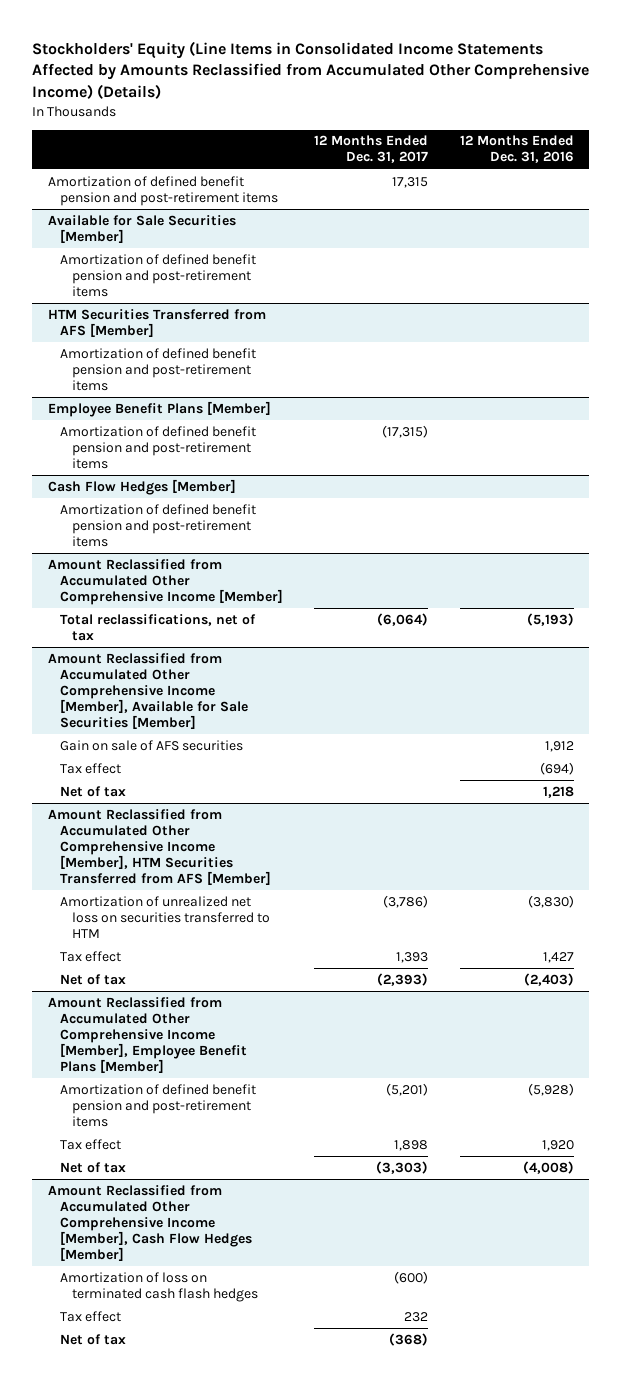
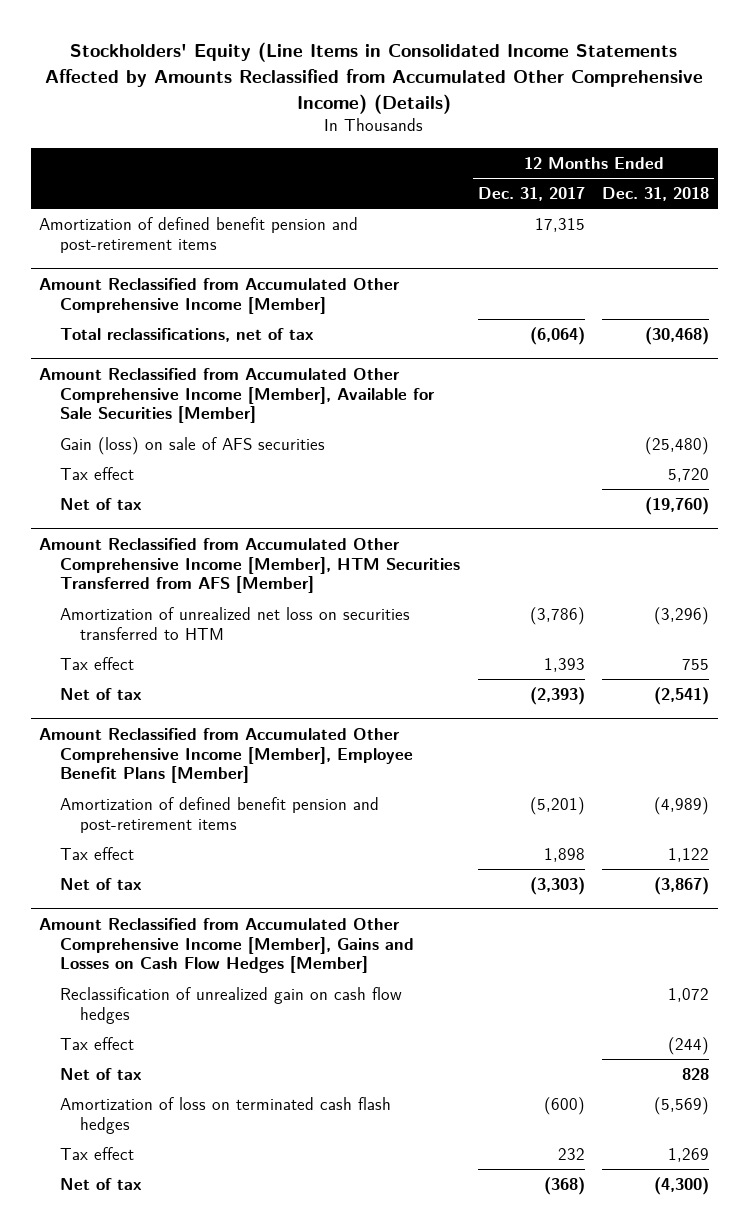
- | 12 Months Ended Dec. 31, 2017 | 12 Months Ended Dec. 31, 2016
+ | 12 Months Ended Dec. 31, 2017 | 12 Months Ended Dec. 31, 2018
- Available for Sale Securities [Member]
- Amortization of defined benefit pension and post-retirement items
- HTM Securities Transferred from AFS [Member]
- Amortization of defined benefit pension and post-retirement items
- Employee Benefit Plans [Member]
- Amortization of defined benefit pension and post-retirement items | (17,315) |
- Cash Flow Hedges [Member]
- Amortization of defined benefit pension and post-retirement items
@ Amount Reclassified from Accumulated Other Comprehensive Income [Member], Available for Sale Securities [Member]
- Gain on sale of AFS securities | | 1,912
+ Gain (loss) on sale of AFS securities | | (25,480)
- Amount Reclassified from Accumulated Other Comprehensive Income [Member], Cash Flow Hedges [Member]
+ Amount Reclassified from Accumulated Other Comprehensive Income [Member], Gains and Losses on Cash Flow Hedges [Member]
+ Reclassification of unrealized gain on cash flow hedges | | 1,072
+ Tax effect | | (244)
+ Net of tax | | 828

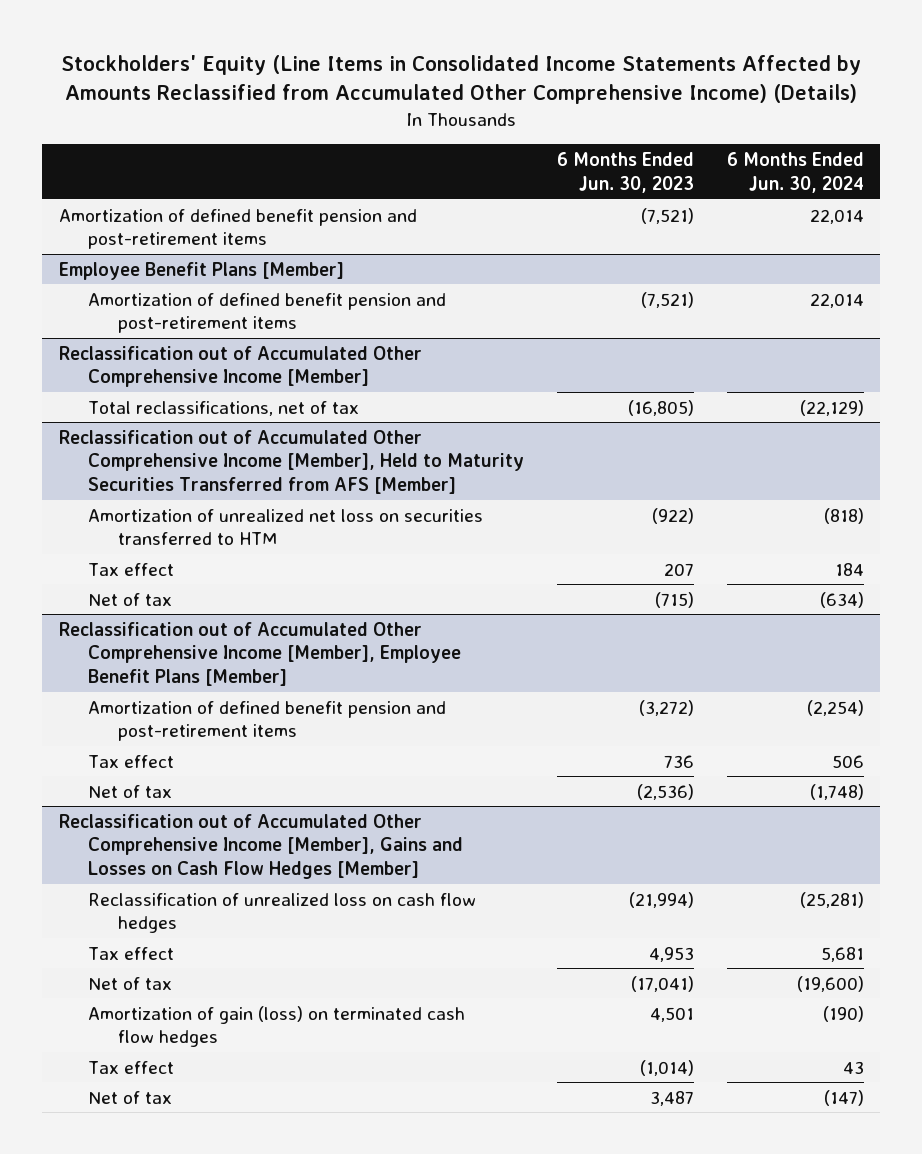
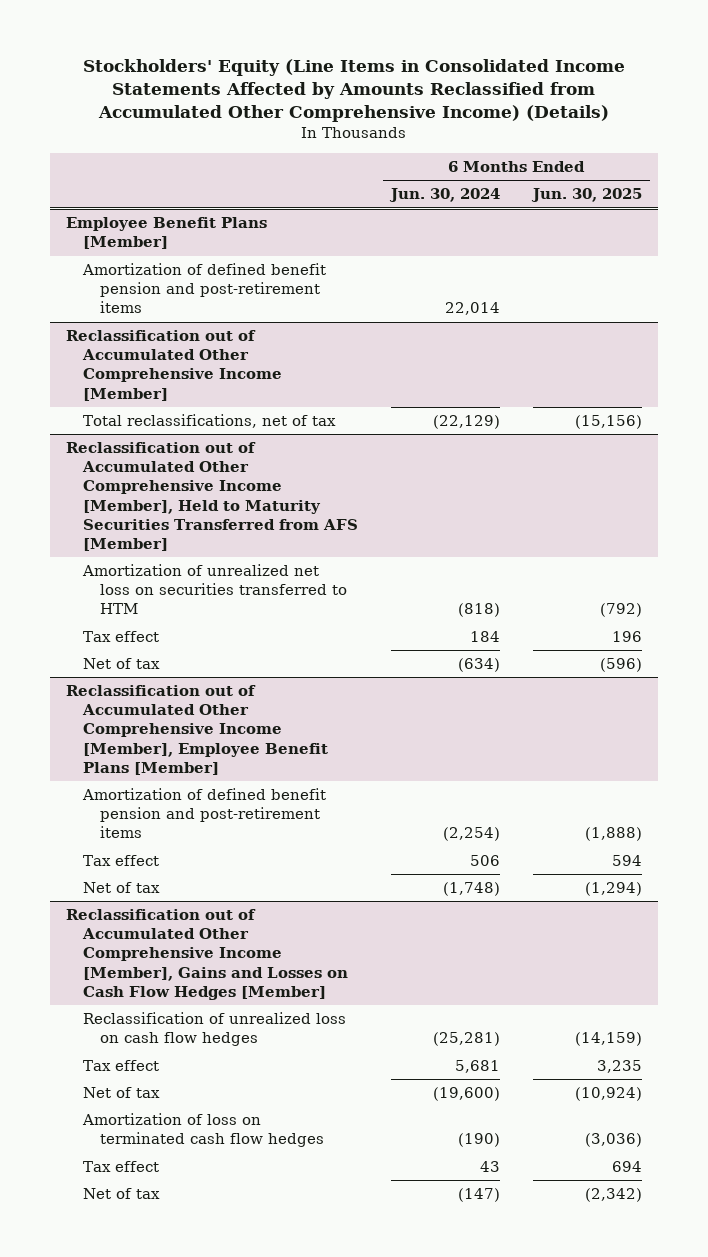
- | 6 Months Ended Jun. 30, 2023 | 6 Months Ended Jun. 30, 2024
+ | 6 Months Ended Jun. 30, 2024 | 6 Months Ended Jun. 30, 2025
- Amortization of defined benefit pension and post-retirement items | (7,521) | 22,014
@ Reclassification out of Accumulated Other Comprehensive Income [Member], Gains and Losses on Cash Flow Hedges [Member]
- Amortization of gain (loss) on terminated cash flow hedges | 4,501 | (190)
+ Amortization of loss on terminated cash flow hedges | (190) | (3,036)

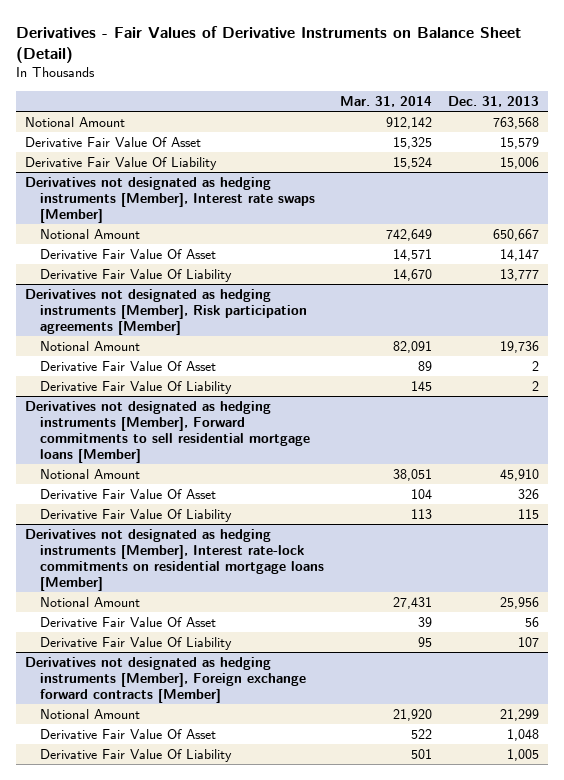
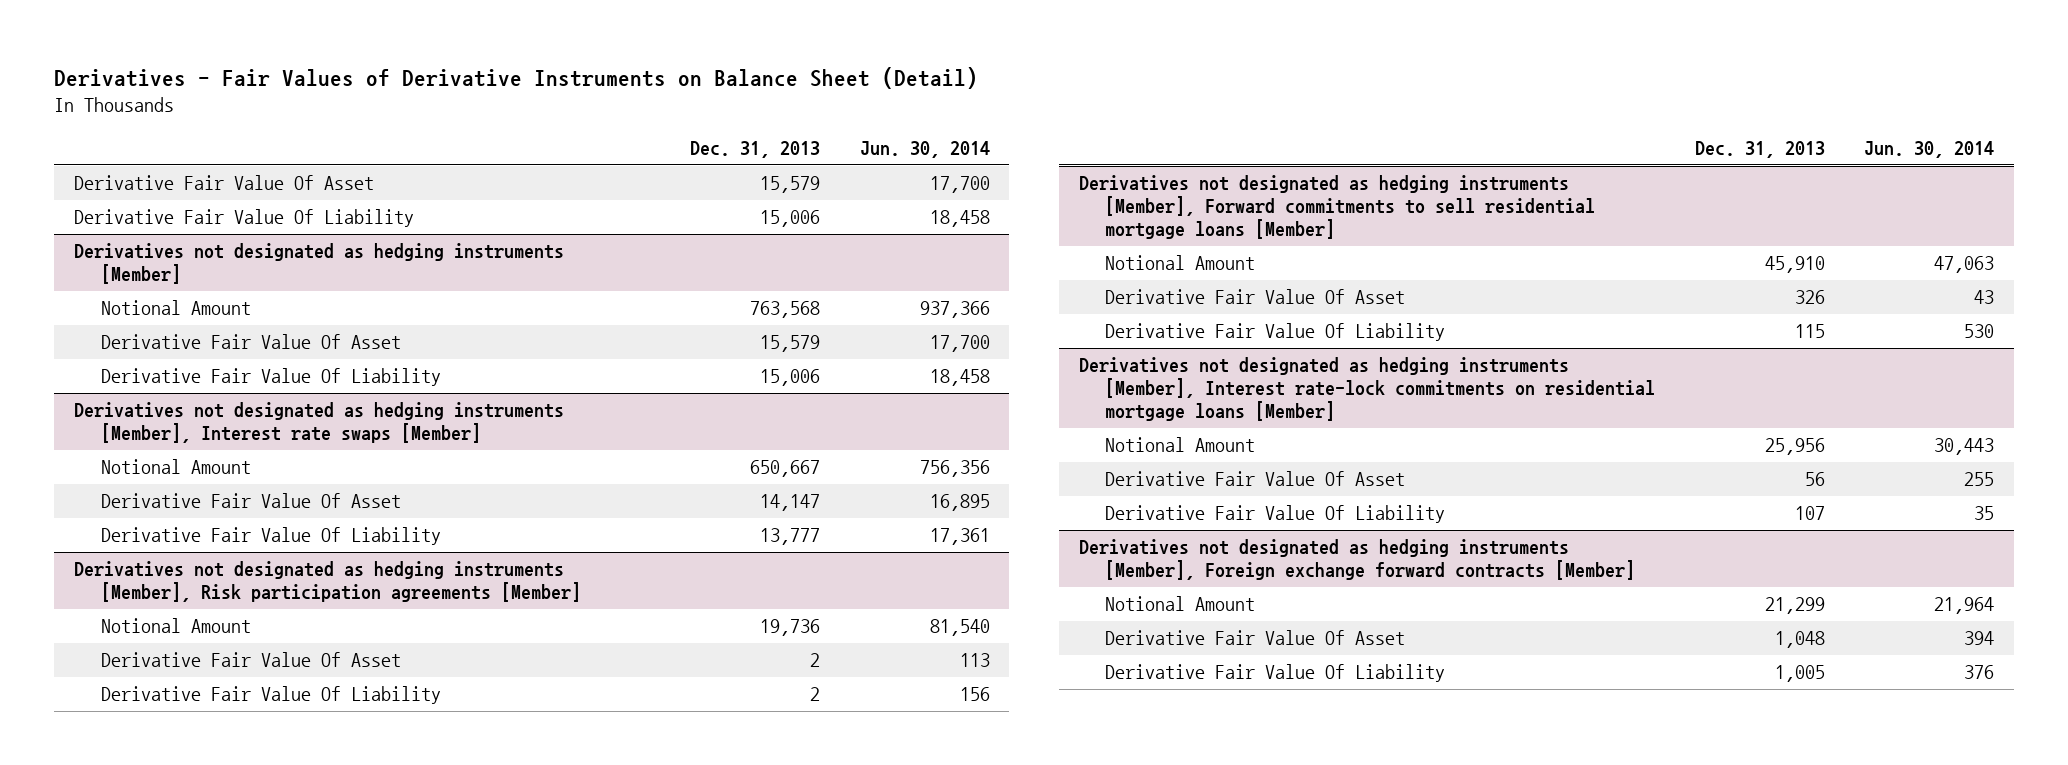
- | Mar. 31, 2014 | Dec. 31, 2013
+ | Dec. 31, 2013 | Jun. 30, 2014
+ Derivative Fair Value Of Asset | 15,579 | 17,700
+ Derivative Fair Value Of Liability | 15,006 | 18,458
+ Derivatives not designated as hedging instruments [Member]

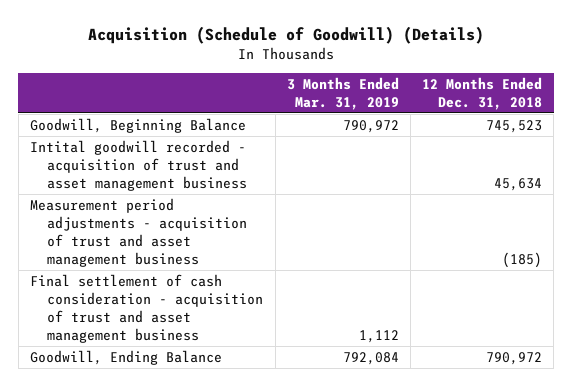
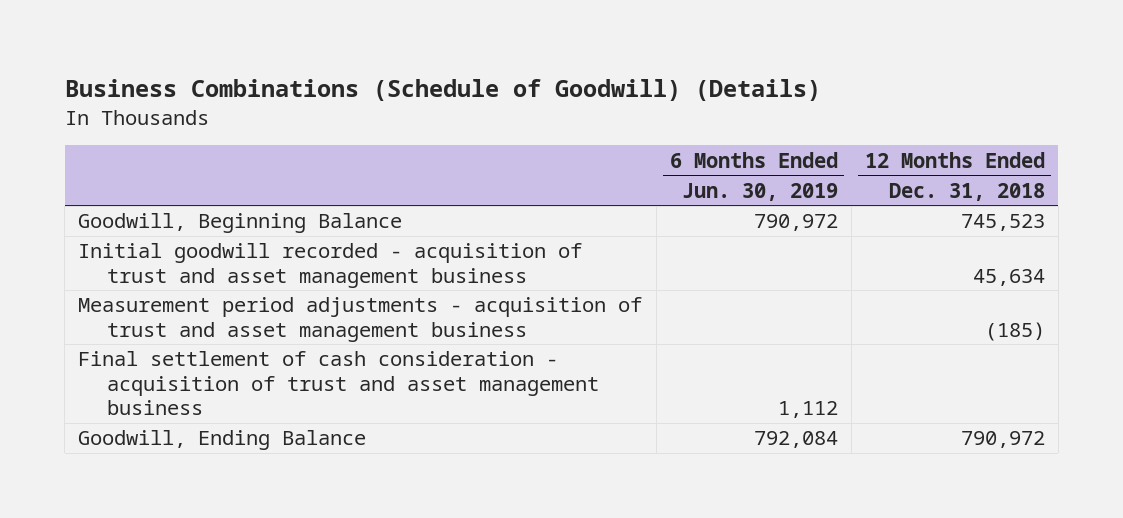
- Acquisition (Schedule of Goodwill) (Details)
+ Business Combinations (Schedule of Goodwill) (Details)
- | 3 Months Ended Mar. 31, 2019 | 12 Months Ended Dec. 31, 2018
+ | 6 Months Ended Jun. 30, 2019 | 12 Months Ended Dec. 31, 2018
- Intital goodwill recorded - acquisition of trust and asset management business | | 45,634
+ Initial goodwill recorded - acquisition of trust and asset management business | | 45,634

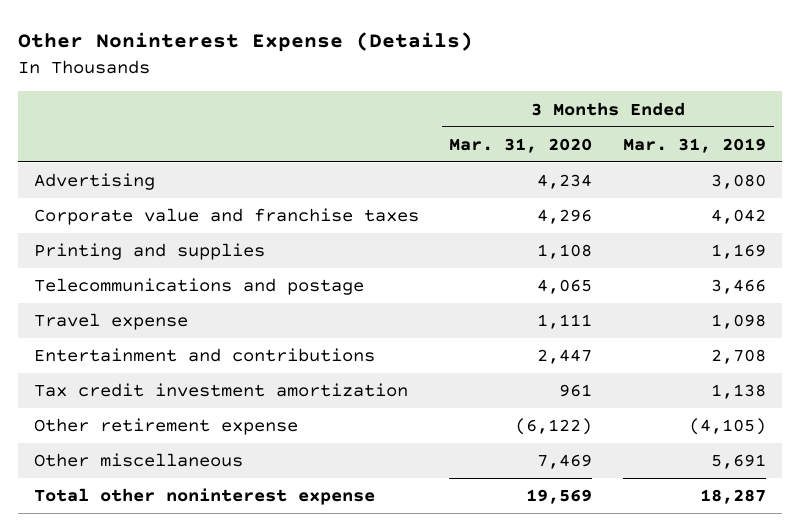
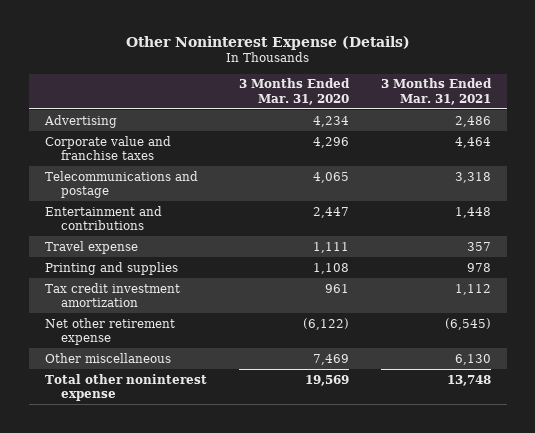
- | 3 Months Ended Mar. 31, 2020 | 3 Months Ended Mar. 31, 2019
+ | 3 Months Ended Mar. 31, 2020 | 3 Months Ended Mar. 31, 2021
moved down: Travel expense | 1,111 | 357
moved down: Printing and supplies | 1,108 | 978
- Other retirement expense | (6,122) | (4,105)
+ Net other retirement expense | (6,122) | (6,545)

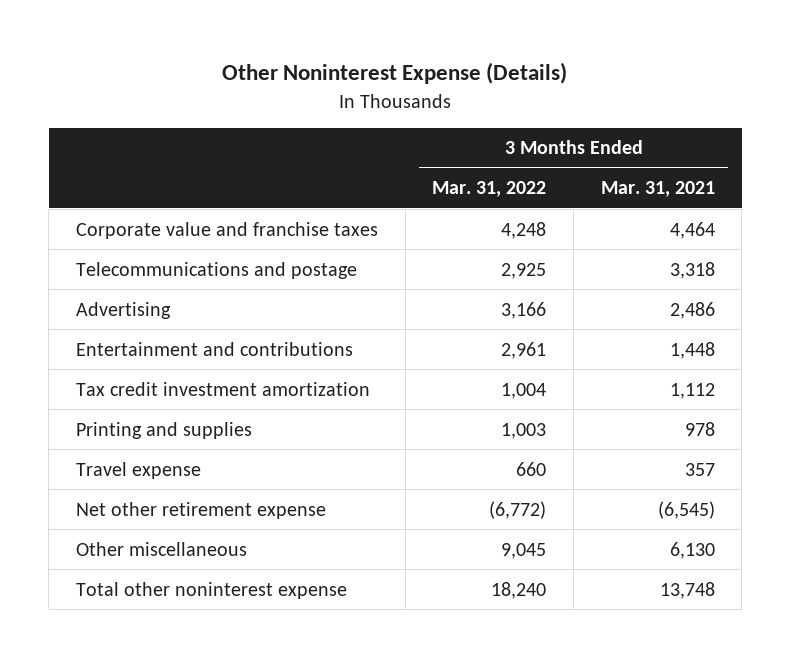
- | 3 Months Ended Mar. 31, 2020 | 3 Months Ended Mar. 31, 2021
+ | 3 Months Ended Mar. 31, 2022 | 3 Months Ended Mar. 31, 2021
moved down: Advertising | 3,166 | 2,486
moved down: Printing and supplies | 1,003 | 978
moved down: Travel expense | 660 | 357

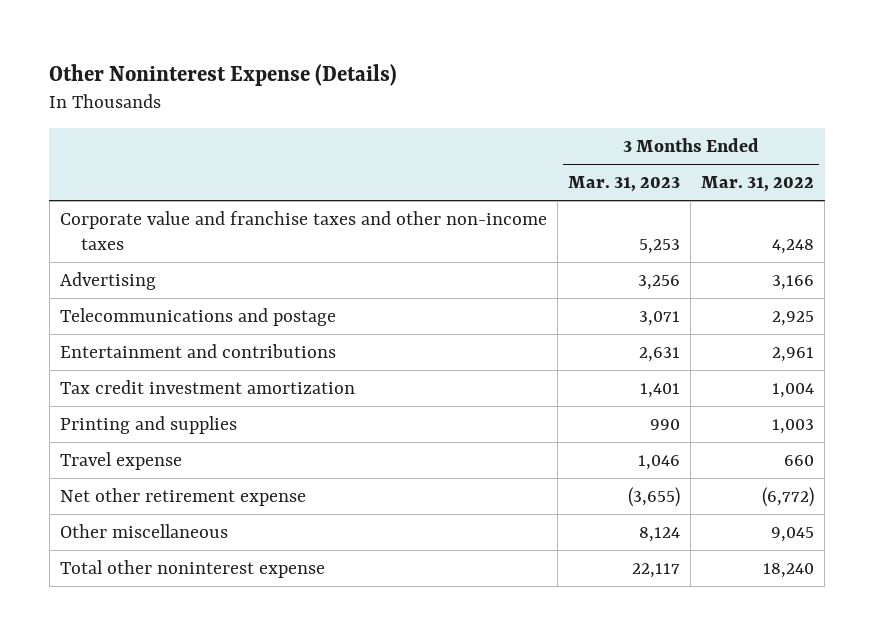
- | 3 Months Ended Mar. 31, 2022 | 3 Months Ended Mar. 31, 2021
+ | 3 Months Ended Mar. 31, 2023 | 3 Months Ended Mar. 31, 2022
- Corporate value and franchise taxes | 4,248 | 4,464
+ Corporate value and franchise taxes and other non-income taxes | 5,253 | 4,248
moved down: Telecommunications and postage | 3,071 | 2,925

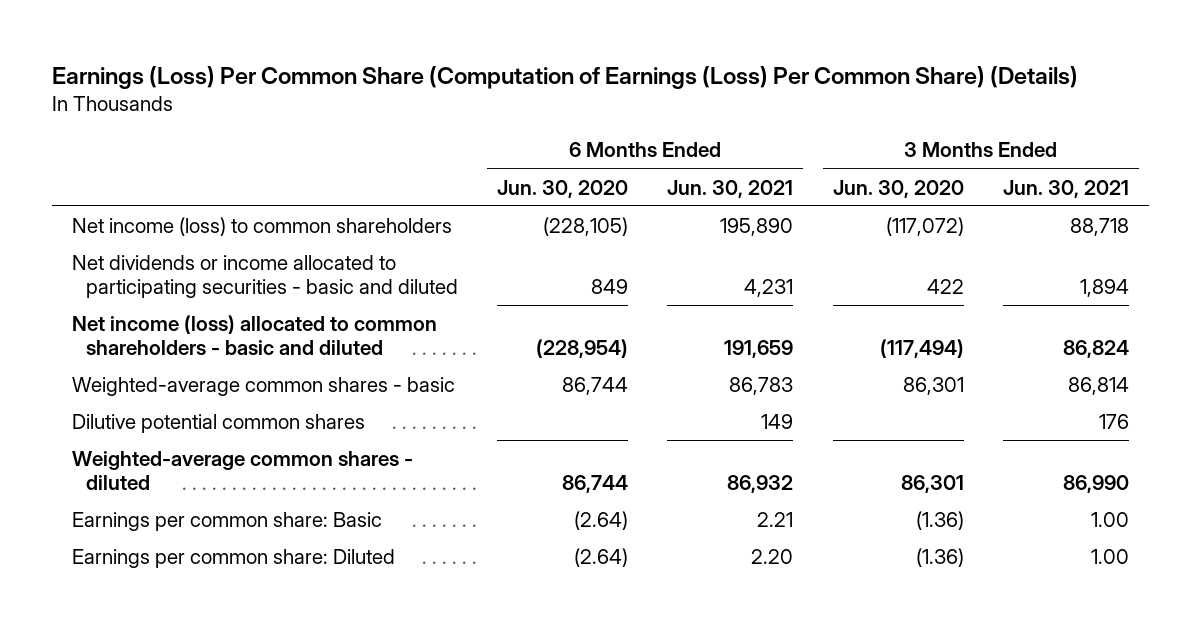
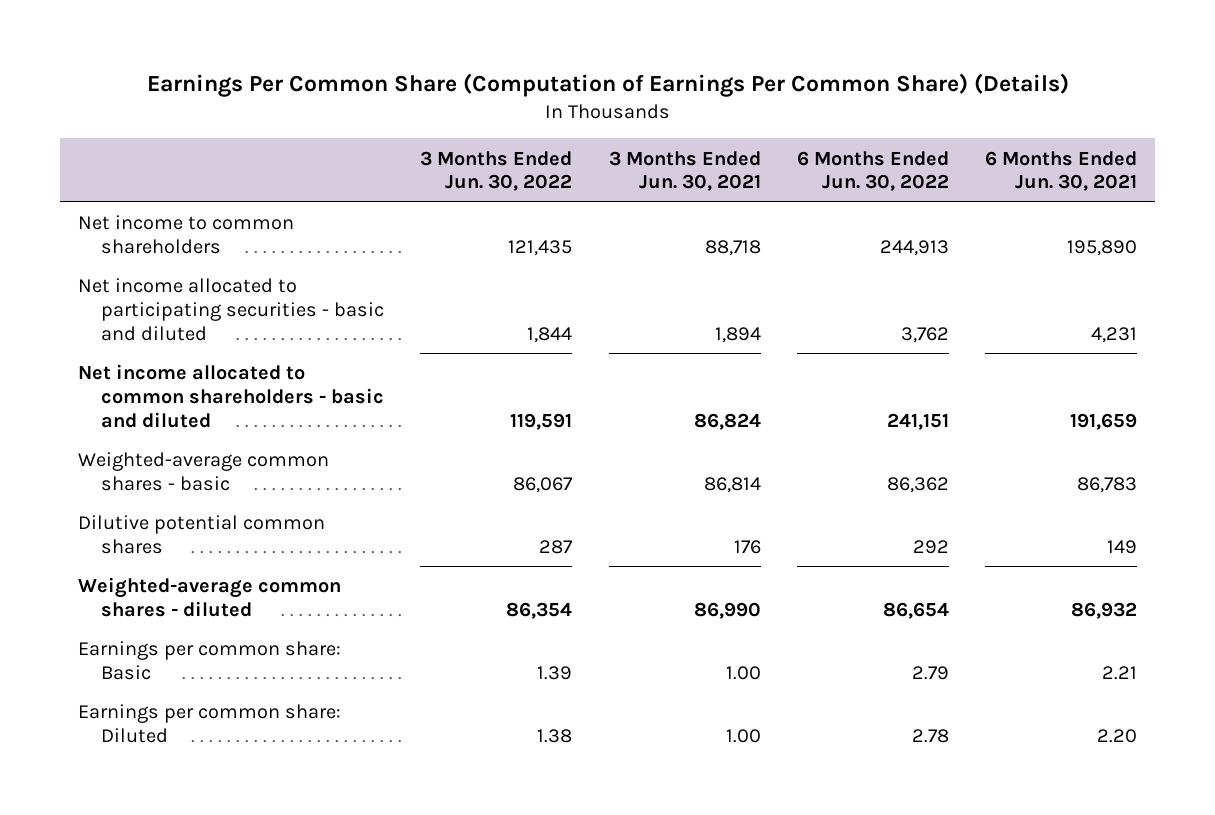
- Earnings (Loss) Per Common Share (Computation of Earnings (Loss) Per Common Share) (Details)
+ Earnings Per Common Share (Computation of Earnings Per Common Share) (Details)
- | 6 Months Ended Jun. 30, 2020 | 6 Months Ended Jun. 30, 2021 | 3 Months Ended Jun. 30, 2020 | 3 Months Ended Jun. 30, 2021
+ | 3 Months Ended Jun. 30, 2022 | 3 Months Ended Jun. 30, 2021 | 6 Months Ended Jun. 30, 2022 | 6 Months Ended Jun. 30, 2021
- Net income (loss) to common shareholders | (228,105) | 195,890 | (117,072) | 88,718
- Net dividends or income allocated to participating securities - basic and diluted | 849 | 4,231 | 422 | 1,894
- Net income (loss) allocated to common shareholders - basic and diluted | (228,954) | 191,659 | (117,494) | 86,824
+ Net income to common shareholders | 121,435 | 88,718 | 244,913 | 195,890
+ Net income allocated to participating securities - basic and diluted | 1,844 | 1,894 | 3,762 | 4,231
+ Net income allocated to common shareholders - basic and diluted | 119,591 | 86,824 | 241,151 | 191,659

